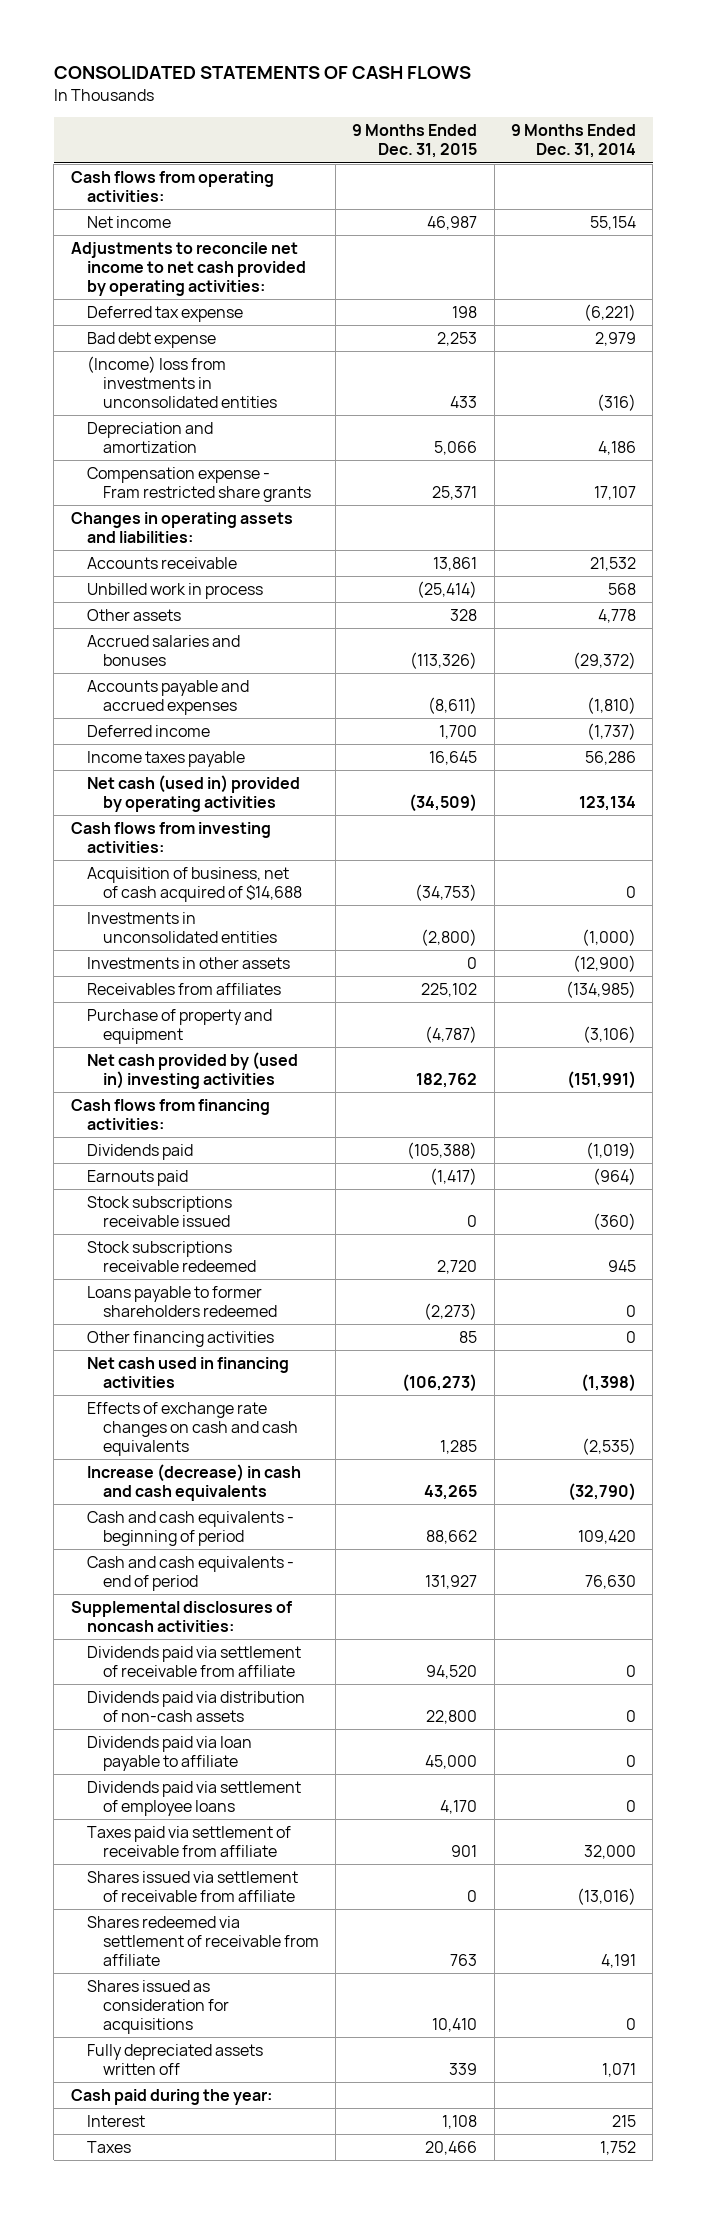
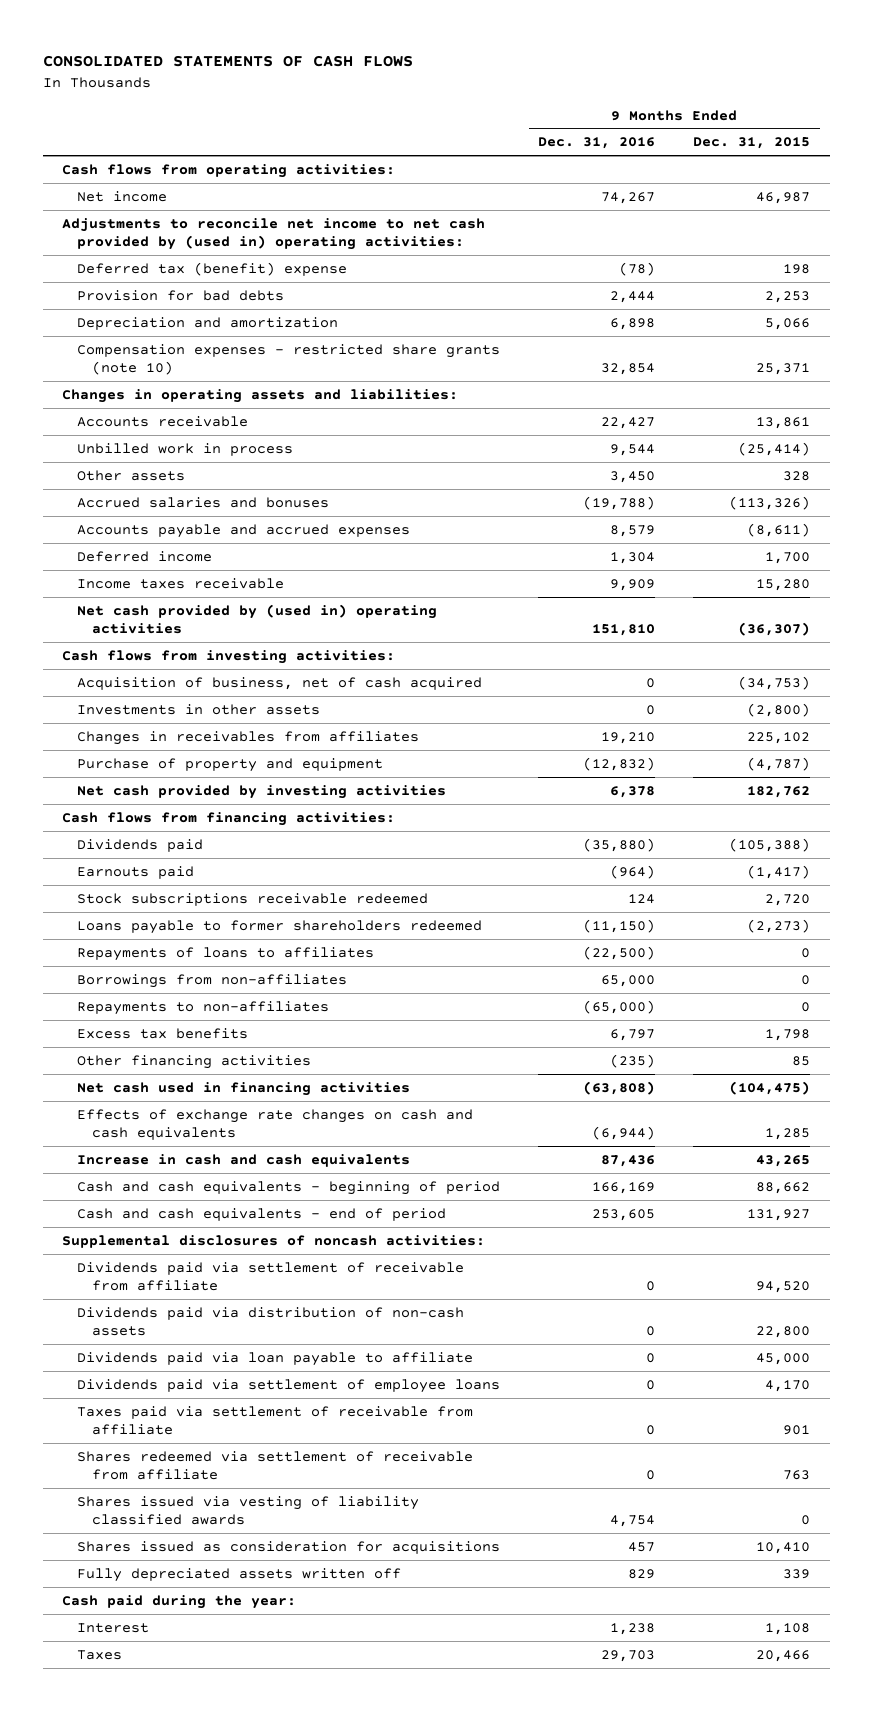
- | 9 Months Ended Dec. 31, 2015 | 9 Months Ended Dec. 31, 2014
+ | 9 Months Ended Dec. 31, 2016 | 9 Months Ended Dec. 31, 2015
- Adjustments to reconcile net income to net cash provided by operating activities:
- Deferred tax expense | 198 | (6,221)
- Bad debt expense | 2,253 | 2,979
- (Income) loss from investments in unconsolidated entities | 433 | (316)
+ Adjustments to reconcile net income to net cash provided by (used in) operating activities:
+ Deferred tax (benefit) expense | (78) | 198
+ Provision for bad debts | 2,444 | 2,253
- Compensation expense - Fram restricted share grants | 25,371 | 17,107
+ Compensation expenses - restricted share grants (note 10) | 32,854 | 25,371
- Income taxes payable | 16,645 | 56,286
- Net cash (used in) provided by operating activities | (34,509) | 123,134
+ Income taxes receivable | 9,909 | 15,280
+ Net cash provided by (used in) operating activities | 151,810 | (36,307)
- Acquisition of business, net of cash acquired of $14,688 | (34,753) | 0
- Investments in unconsolidated entities | (2,800) | (1,000)
- Investments in other assets | 0 | (12,900)
- Receivables from affiliates | 225,102 | (134,985)
+ Acquisition of business, net of cash acquired | 0 | (34,753)
+ Investments in other assets | 0 | (2,800)
+ Changes in receivables from affiliates | 19,210 | 225,102
- Net cash provided by (used in) investing activities | 182,762 | (151,991)
+ Net cash provided by investing activities | 6,378 | 182,762
- Stock subscriptions receivable issued | 0 | (360)
+ Repayments of loans to affiliates | (22,500) | 0
+ Borrowings from non-affiliates | 65,000 | 0
+ Repayments to non-affiliates | (65,000) | 0
+ Excess tax benefits | 6,797 | 1,798
- Net cash used in financing activities | (106,273) | (1,398)
+ Net cash used in financing activities | (63,808) | (104,475)
- Increase (decrease) in cash and cash equivalents | 43,265 | (32,790)
+ Increase in cash and cash equivalents | 87,436 | 43,265
- Shares issued via settlement of receivable from affiliate | 0 | (13,016)
+ Shares issued via vesting of liability classified awards | 4,754 | 0

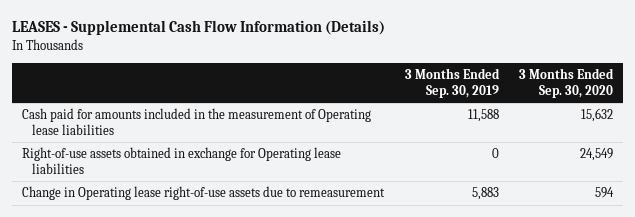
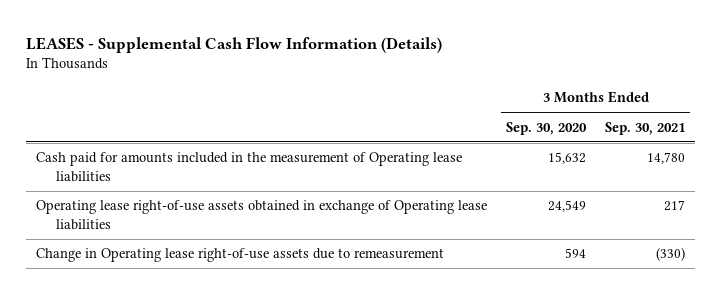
- | 3 Months Ended Sep. 30, 2019 | 3 Months Ended Sep. 30, 2020
+ | 3 Months Ended Sep. 30, 2020 | 3 Months Ended Sep. 30, 2021
- Right-of-use assets obtained in exchange for Operating lease liabilities | 0 | 24,549
+ Operating lease right-of-use assets obtained in exchange of Operating lease liabilities | 24,549 | 217

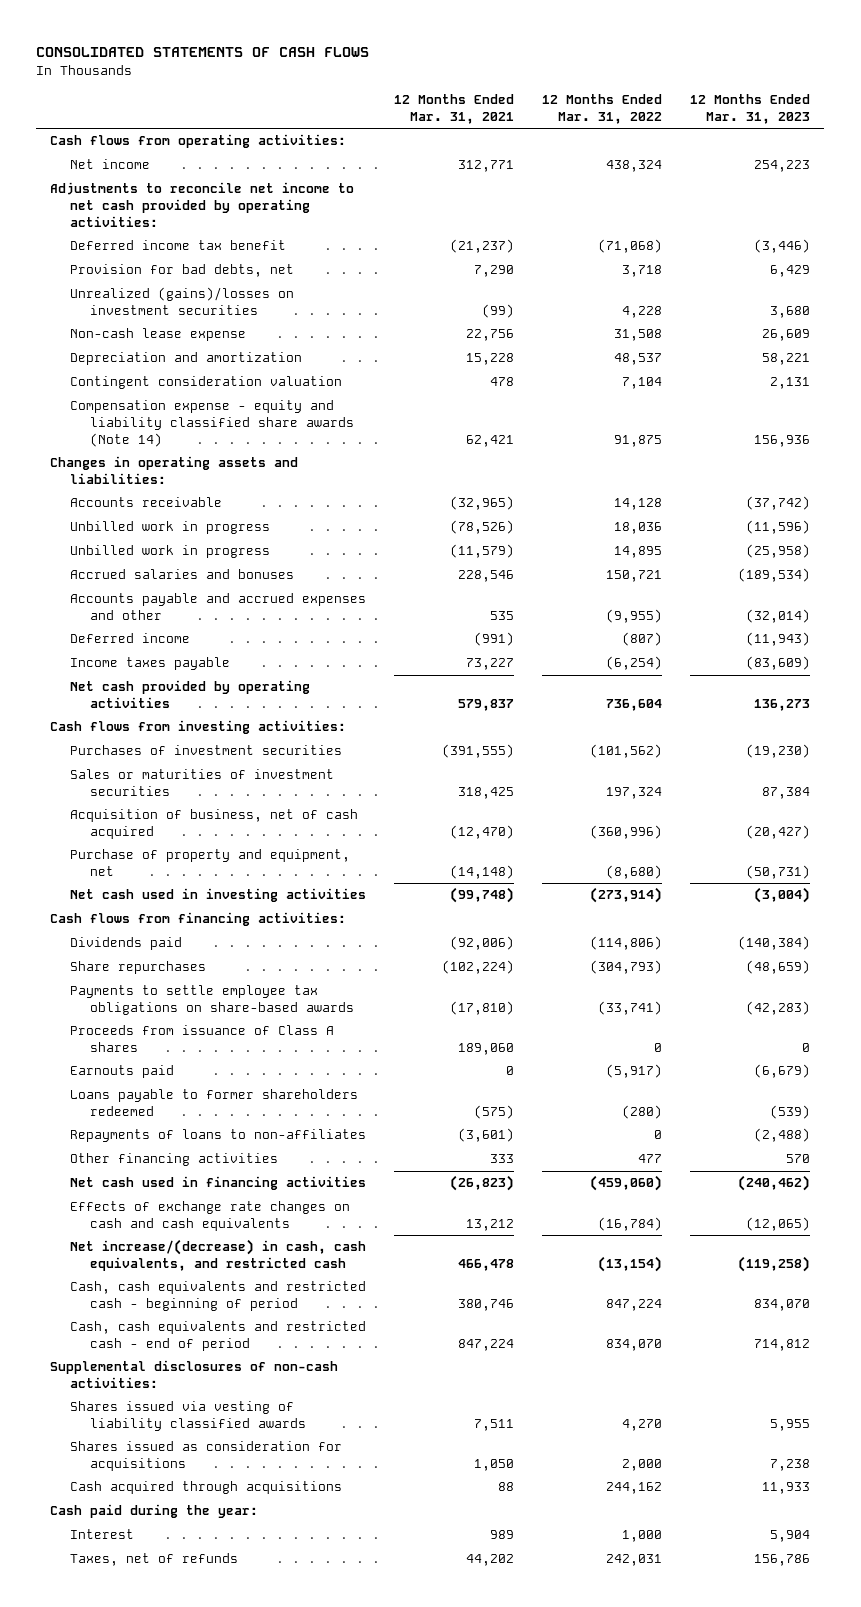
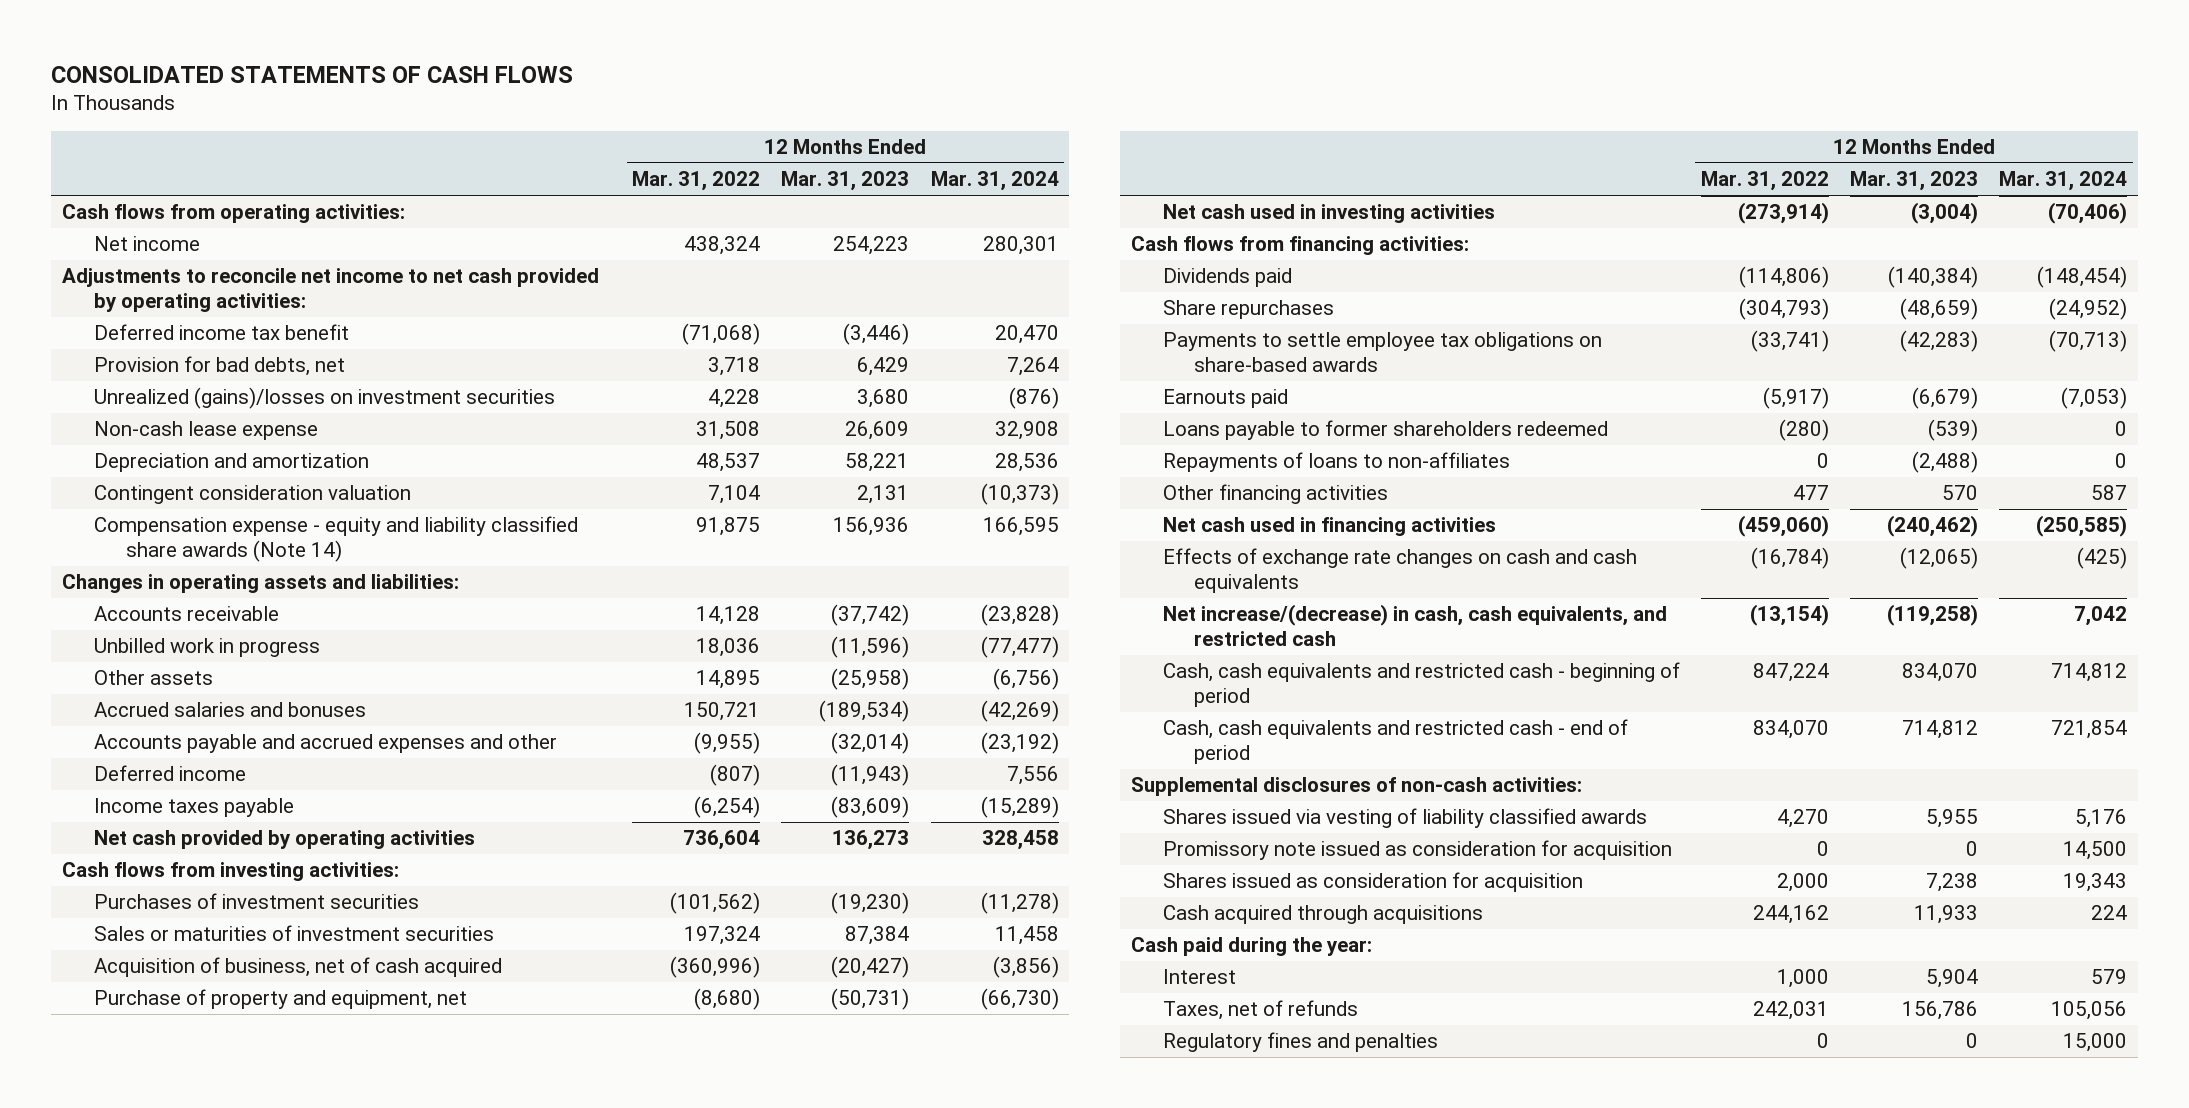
- | 12 Months Ended Mar. 31, 2021 | 12 Months Ended Mar. 31, 2022 | 12 Months Ended Mar. 31, 2023
+ | 12 Months Ended Mar. 31, 2022 | 12 Months Ended Mar. 31, 2023 | 12 Months Ended Mar. 31, 2024
- Unbilled work in progress | (11,579) | 14,895 | (25,958)
+ Other assets | 14,895 | (25,958) | (6,756)
- Proceeds from issuance of Class A shares | 189,060 | 0 | 0
- Shares issued as consideration for acquisitions | 1,050 | 2,000 | 7,238
+ Promissory note issued as consideration for acquisition | 0 | 0 | 14,500
+ Shares issued as consideration for acquisition | 2,000 | 7,238 | 19,343
+ Regulatory fines and penalties | 0 | 0 | 15,000

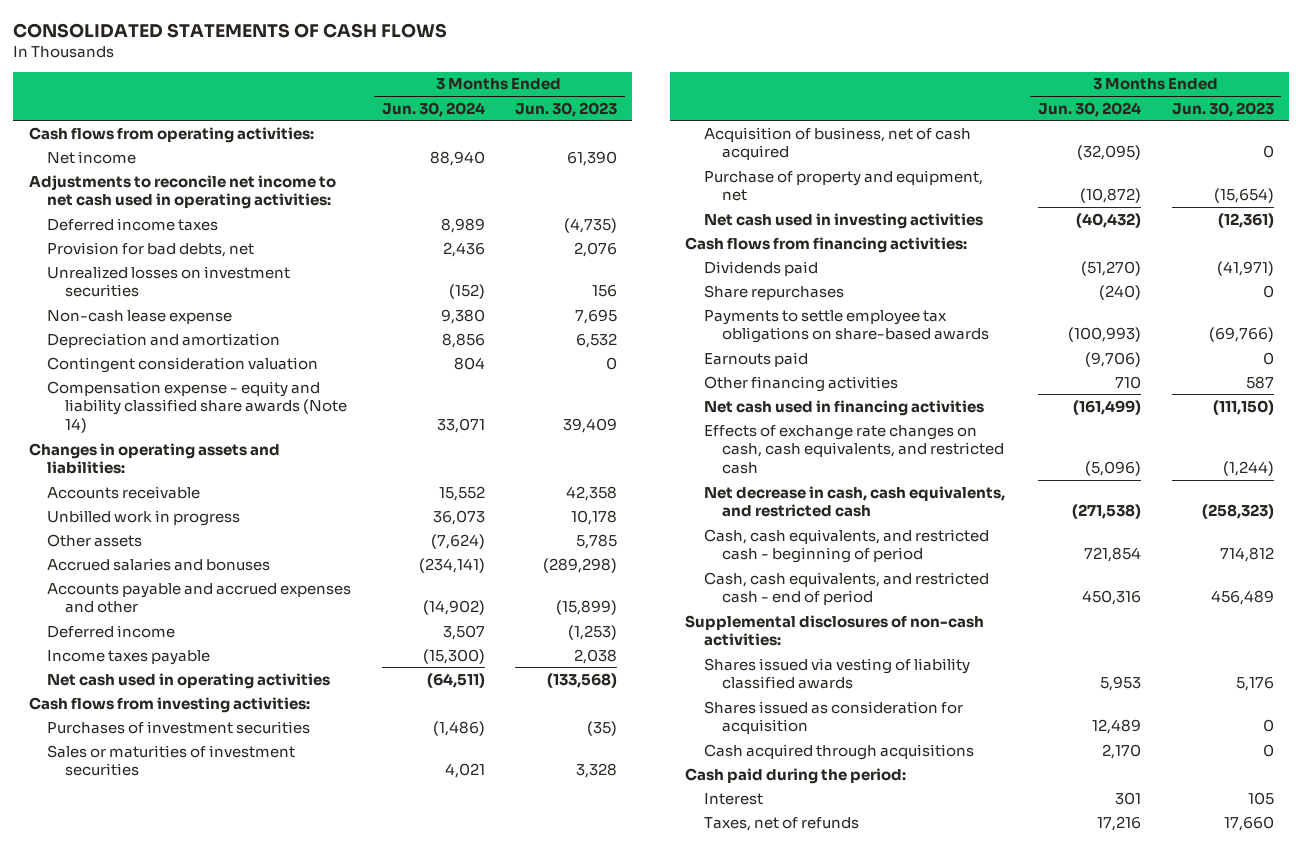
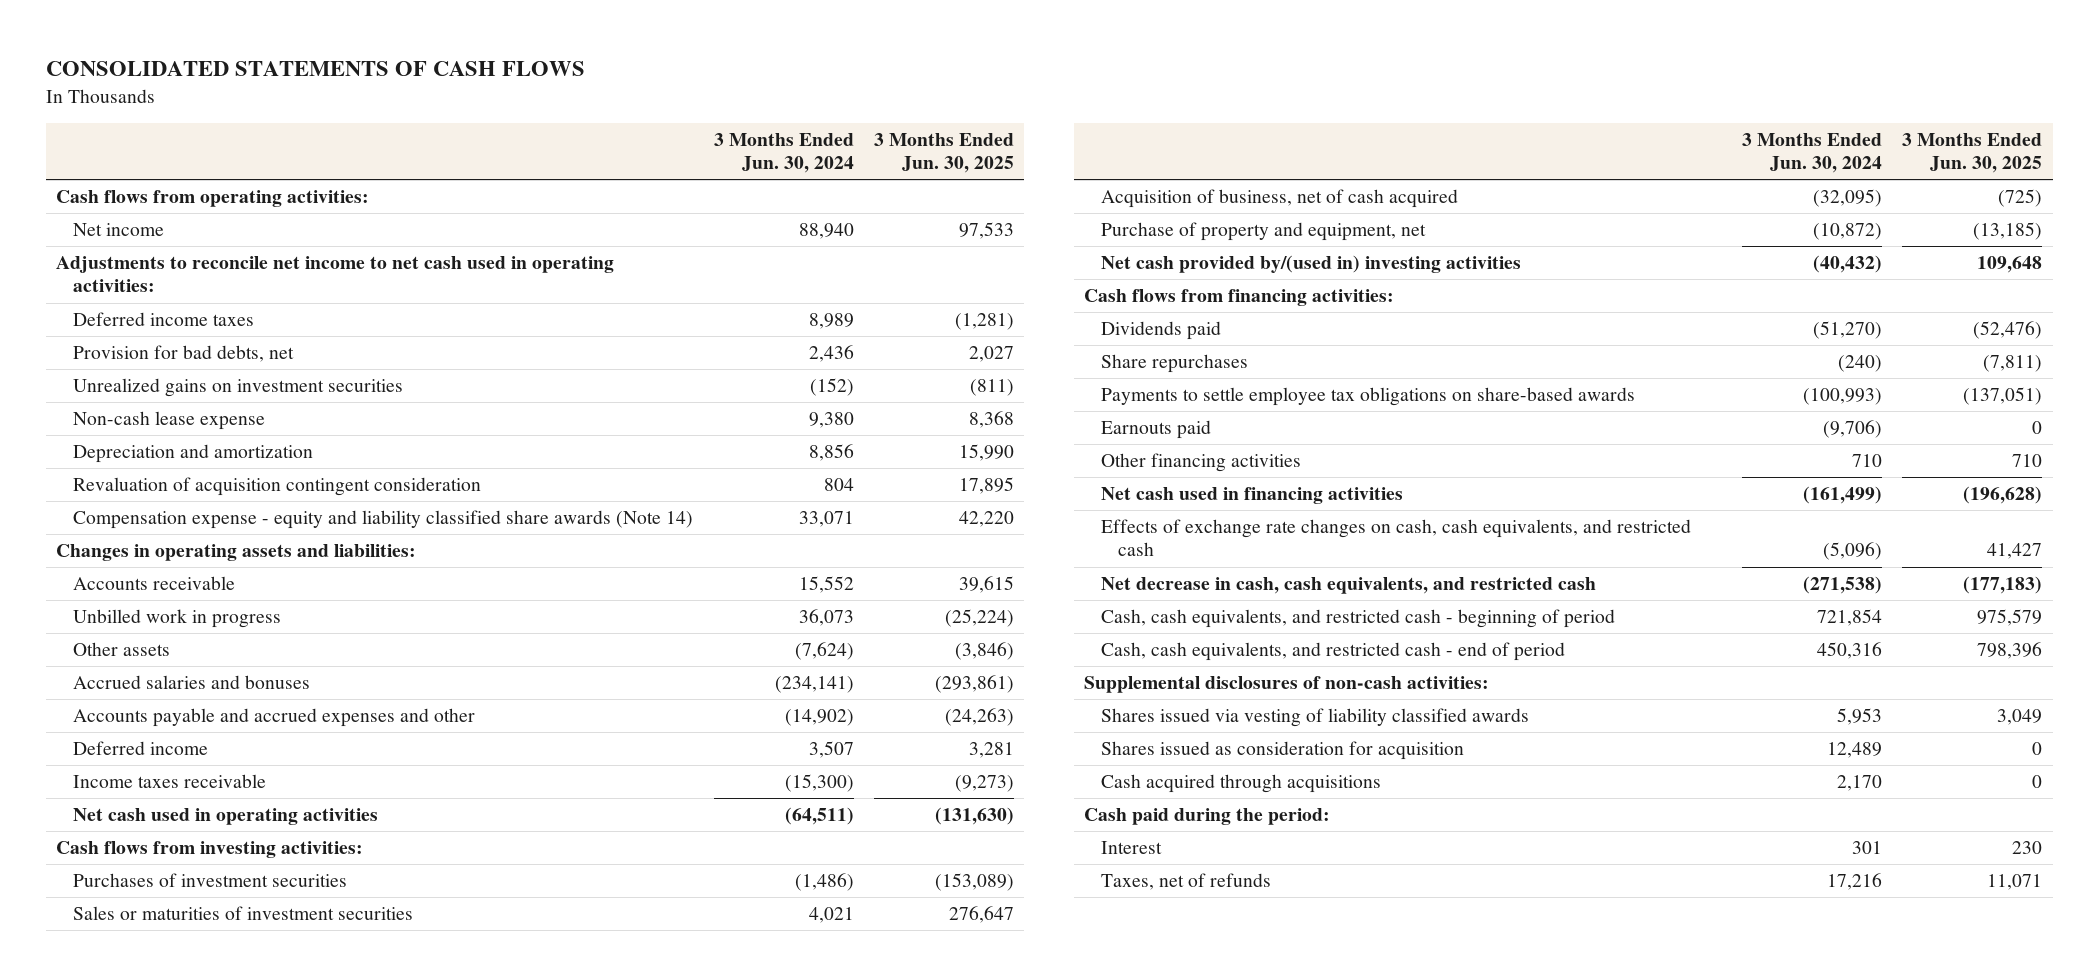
- | 3 Months Ended Jun. 30, 2024 | 3 Months Ended Jun. 30, 2023
+ | 3 Months Ended Jun. 30, 2024 | 3 Months Ended Jun. 30, 2025
- Unrealized losses on investment securities | (152) | 156
+ Unrealized gains on investment securities | (152) | (811)
- Contingent consideration valuation | 804 | 0
+ Revaluation of acquisition contingent consideration | 804 | 17,895
- Income taxes payable | (15,300) | 2,038
+ Income taxes receivable | (15,300) | (9,273)
- Net cash used in investing activities | (40,432) | (12,361)
+ Net cash provided by/(used in) investing activities | (40,432) | 109,648

